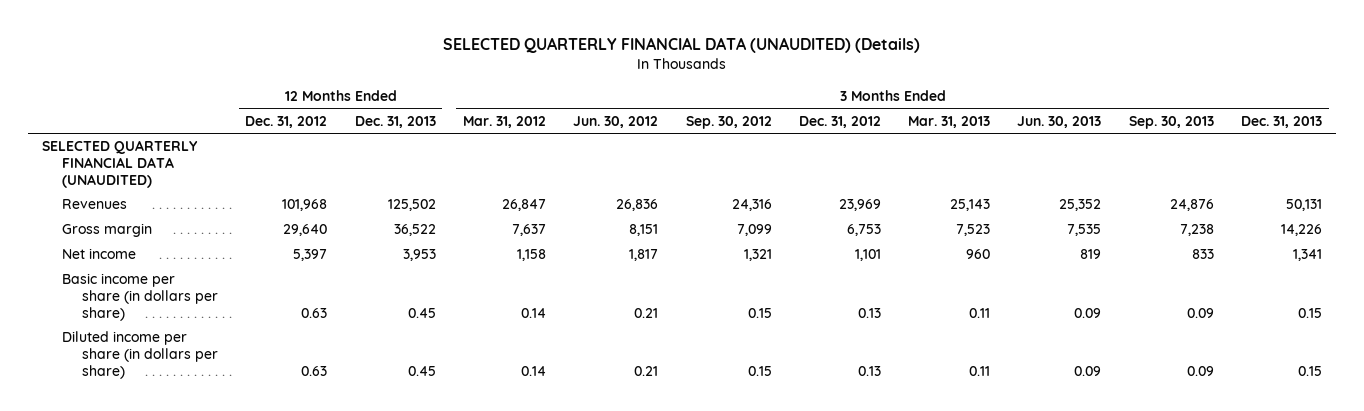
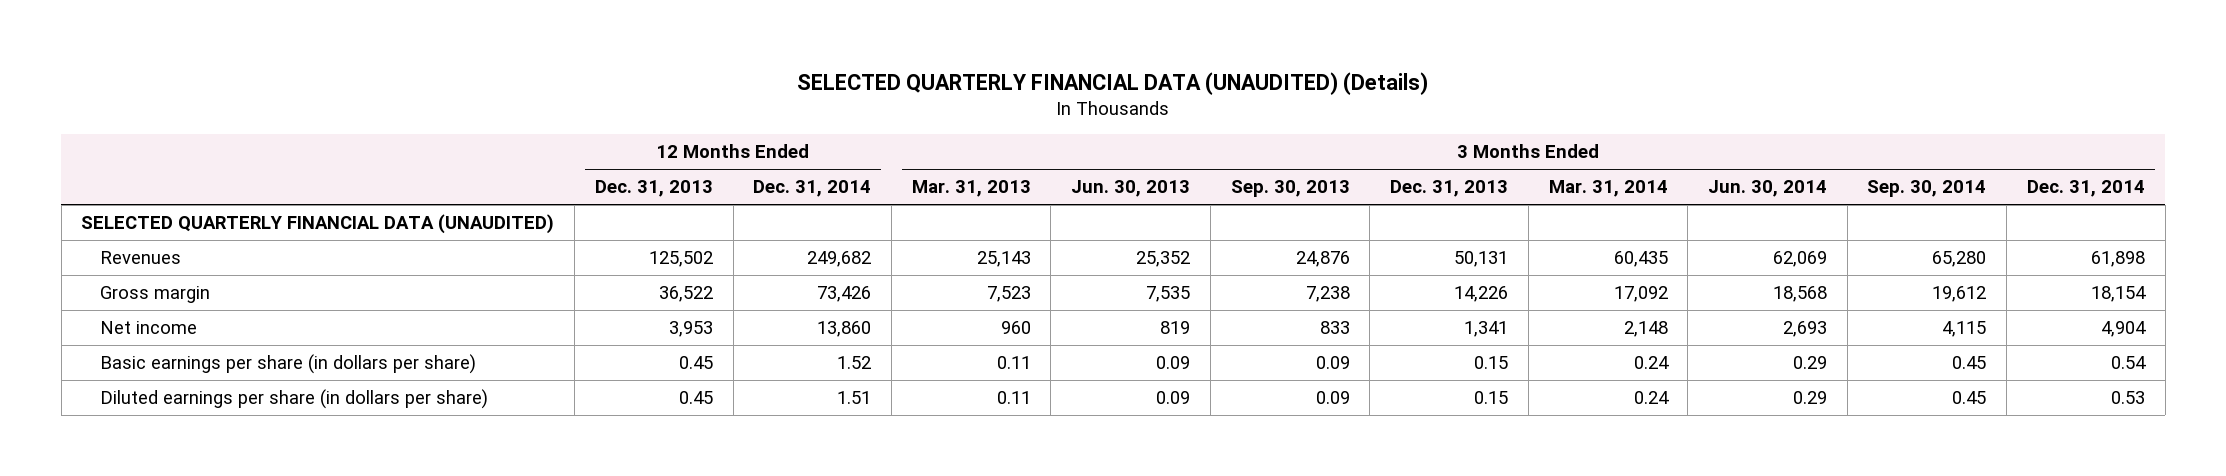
- | 12 Months Ended Dec. 31, 2012 | 12 Months Ended Dec. 31, 2013 | 3 Months Ended Mar. 31, 2012 | 3 Months Ended Jun. 30, 2012 | 3 Months Ended Sep. 30, 2012 | 3 Months Ended Dec. 31, 2012 | 3 Months Ended Mar. 31, 2013 | 3 Months Ended Jun. 30, 2013 | 3 Months Ended Sep. 30, 2013 | 3 Months Ended Dec. 31, 2013
+ | 12 Months Ended Dec. 31, 2013 | 12 Months Ended Dec. 31, 2014 | 3 Months Ended Mar. 31, 2013 | 3 Months Ended Jun. 30, 2013 | 3 Months Ended Sep. 30, 2013 | 3 Months Ended Dec. 31, 2013 | 3 Months Ended Mar. 31, 2014 | 3 Months Ended Jun. 30, 2014 | 3 Months Ended Sep. 30, 2014 | 3 Months Ended Dec. 31, 2014
- Basic income per share (in dollars per share) | 0.63 | 0.45 | 0.14 | 0.21 | 0.15 | 0.13 | 0.11 | 0.09 | 0.09 | 0.15
- Diluted income per share (in dollars per share) | 0.63 | 0.45 | 0.14 | 0.21 | 0.15 | 0.13 | 0.11 | 0.09 | 0.09 | 0.15
+ Basic earnings per share (in dollars per share) | 0.45 | 1.52 | 0.11 | 0.09 | 0.09 | 0.15 | 0.24 | 0.29 | 0.45 | 0.54
+ Diluted earnings per share (in dollars per share) | 0.45 | 1.51 | 0.11 | 0.09 | 0.09 | 0.15 | 0.24 | 0.29 | 0.45 | 0.53

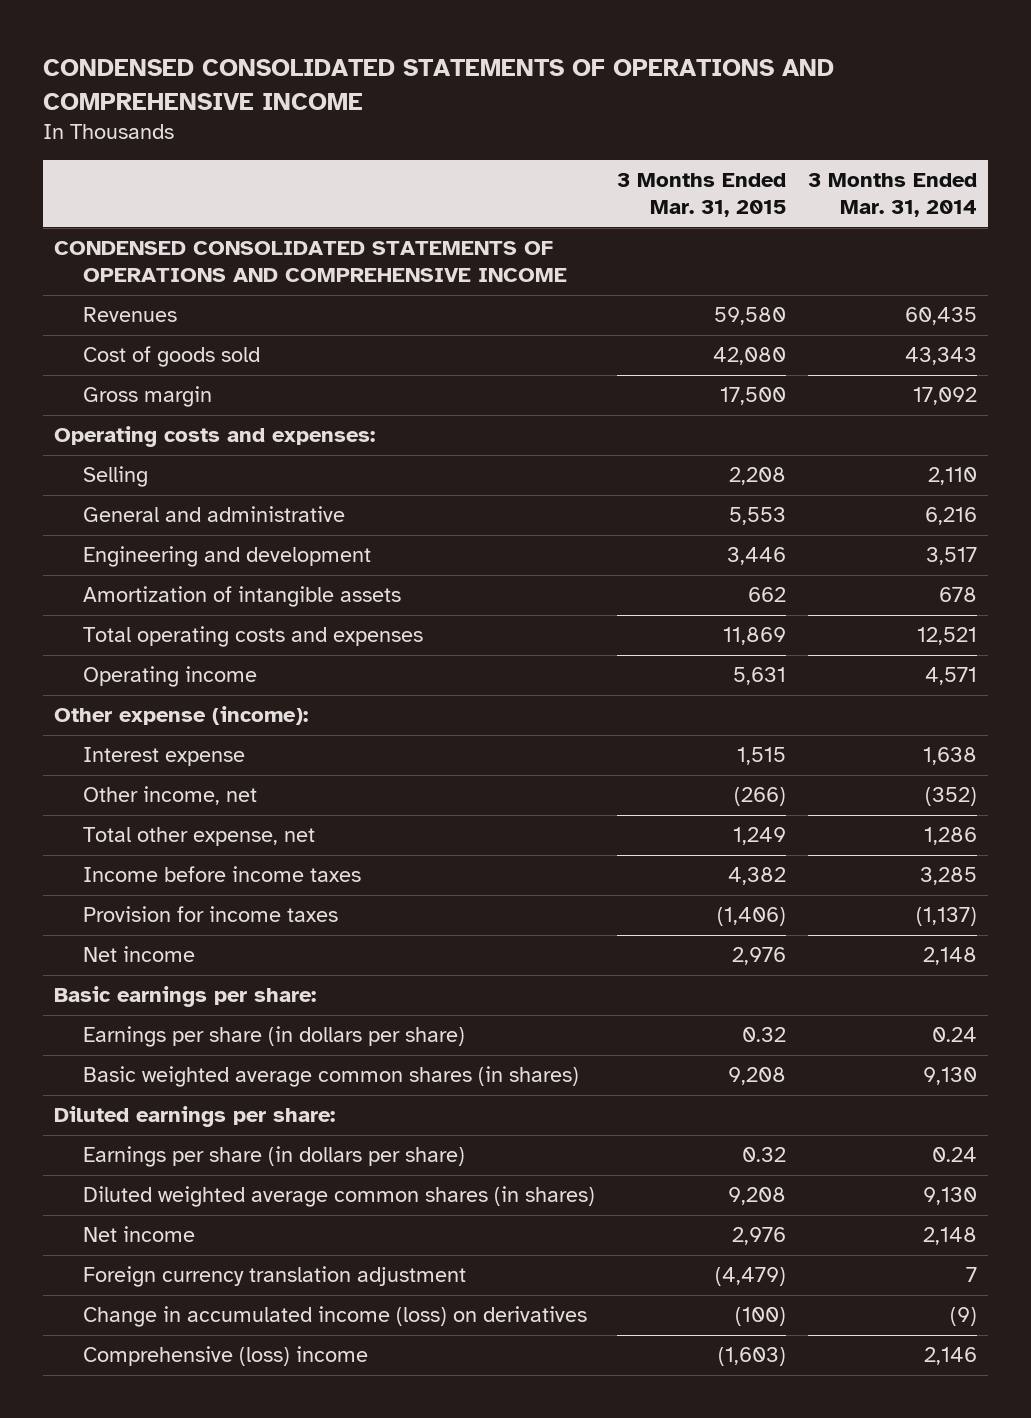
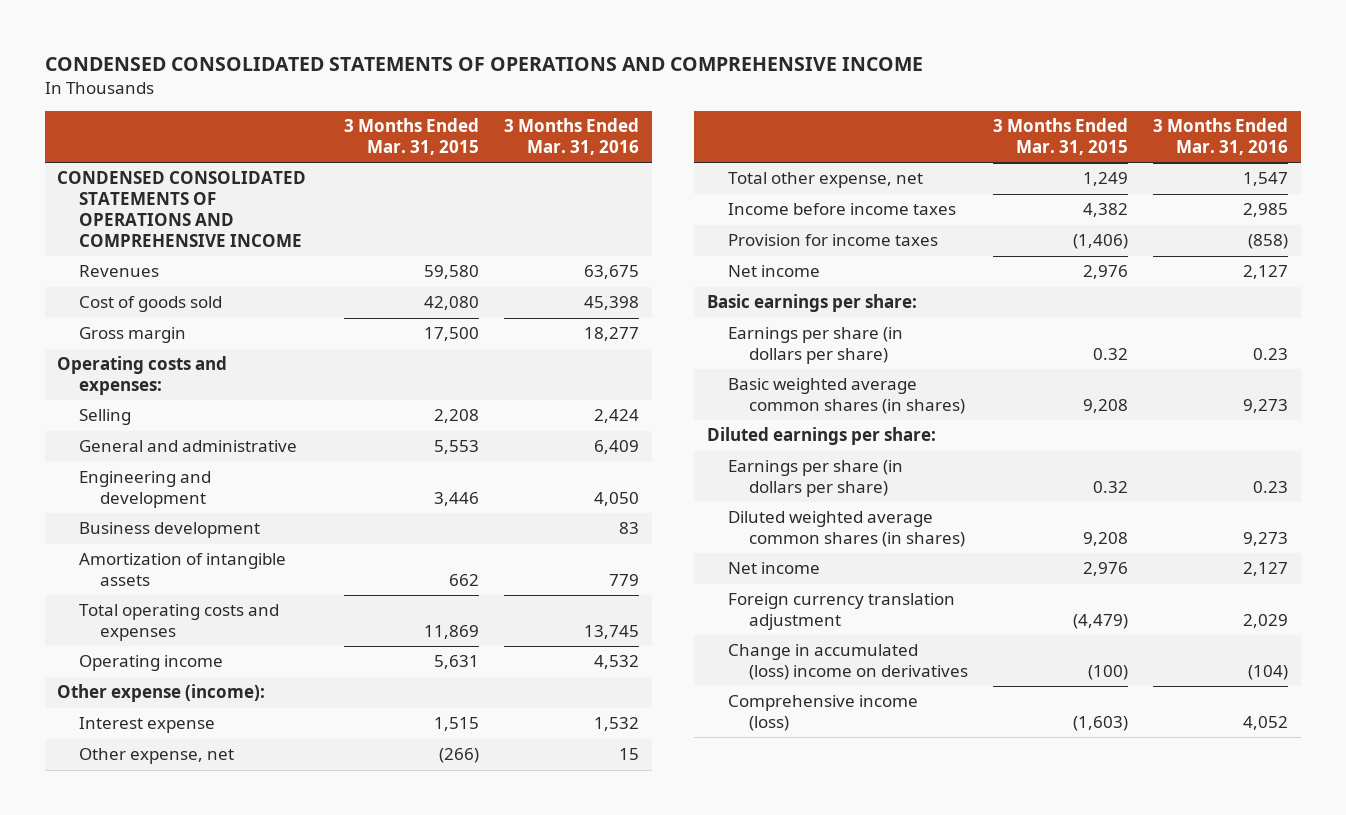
- | 3 Months Ended Mar. 31, 2015 | 3 Months Ended Mar. 31, 2014
+ | 3 Months Ended Mar. 31, 2015 | 3 Months Ended Mar. 31, 2016
+ Business development | | 83
- Other income, net | (266) | (352)
+ Other expense, net | (266) | 15
- Change in accumulated income (loss) on derivatives | (100) | (9)
- Comprehensive (loss) income | (1,603) | 2,146
+ Change in accumulated (loss) income on derivatives | (100) | (104)
+ Comprehensive income (loss) | (1,603) | 4,052

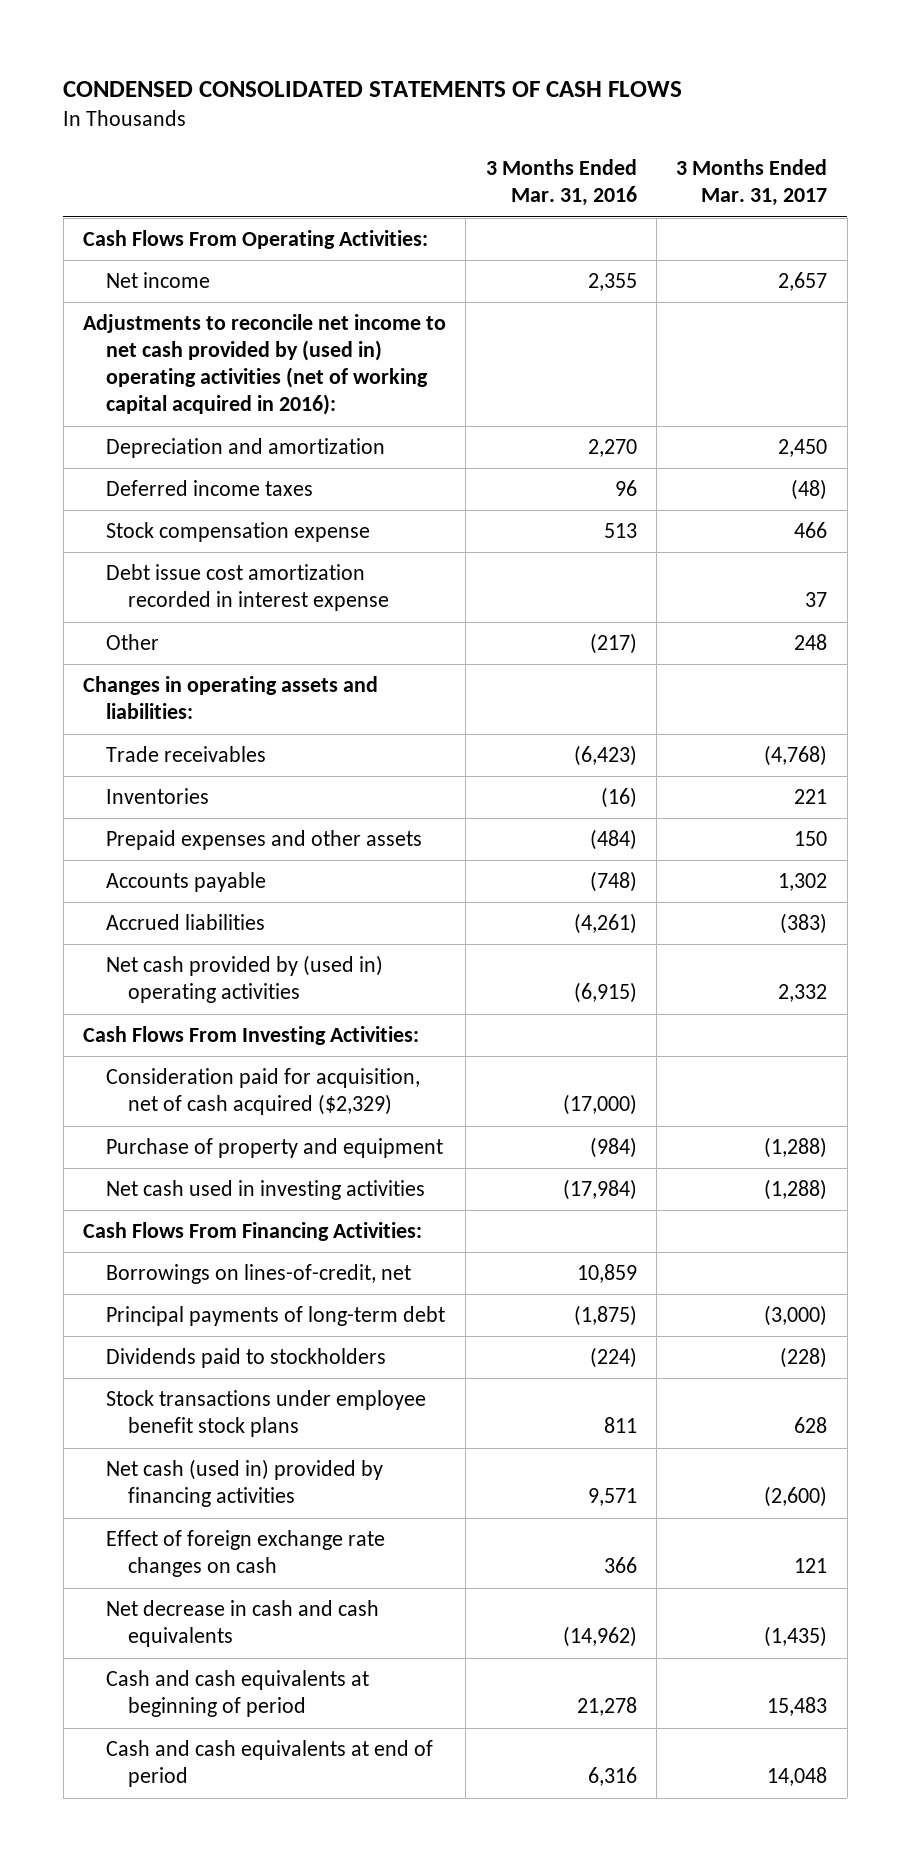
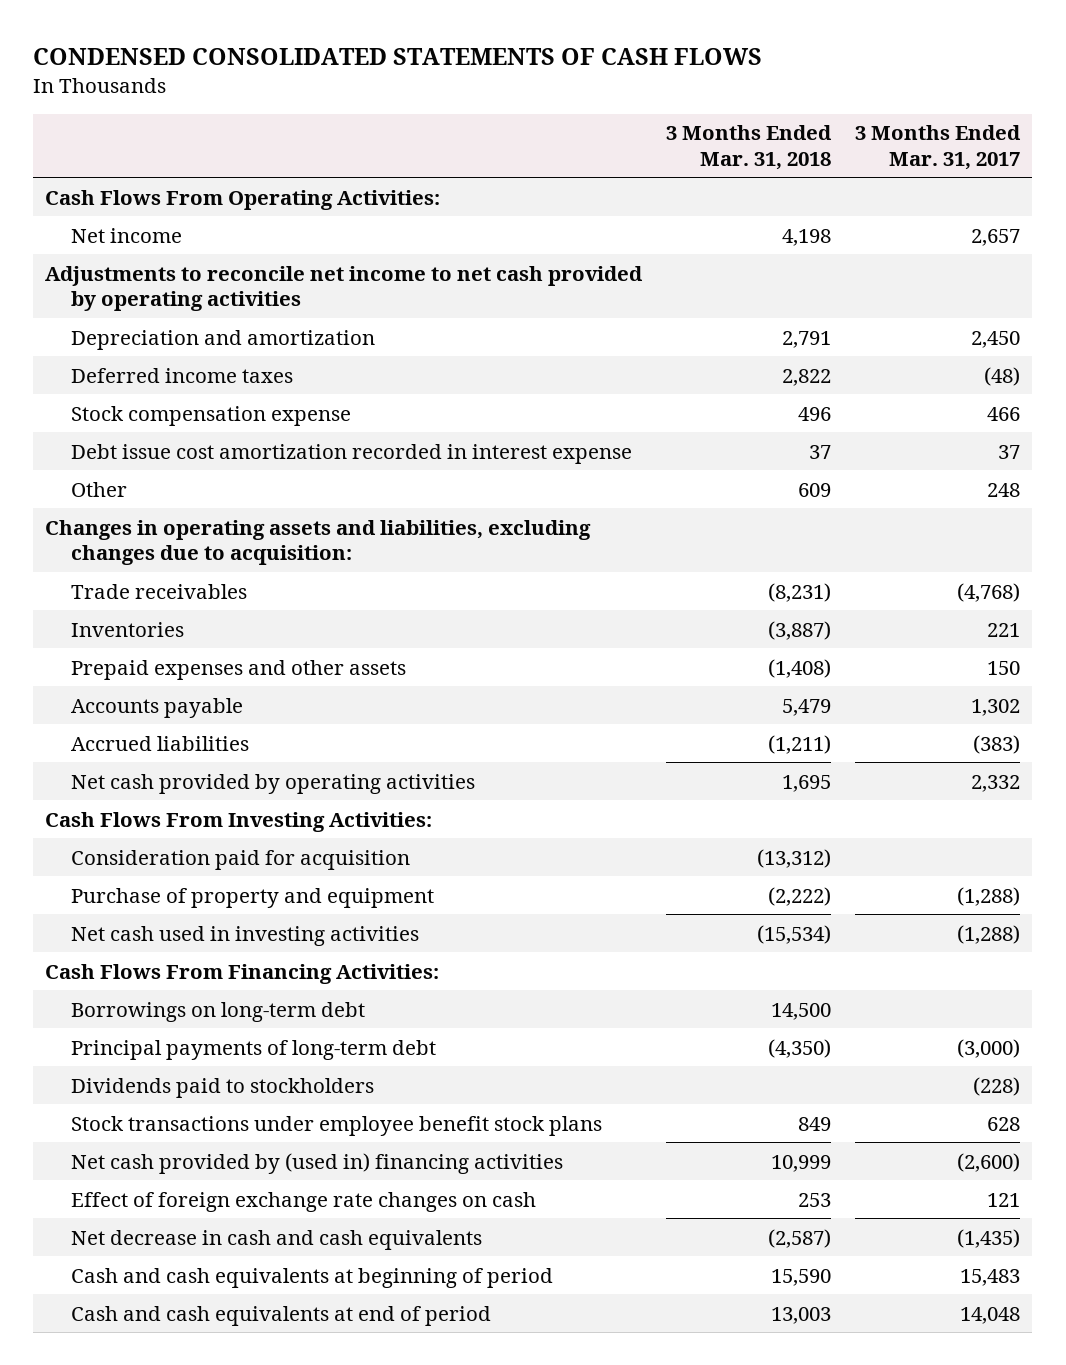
- | 3 Months Ended Mar. 31, 2016 | 3 Months Ended Mar. 31, 2017
+ | 3 Months Ended Mar. 31, 2018 | 3 Months Ended Mar. 31, 2017
- Adjustments to reconcile net income to net cash provided by (used in) operating activities (net of working capital acquired in 2016):
+ Adjustments to reconcile net income to net cash provided by operating activities
- Changes in operating assets and liabilities:
+ Changes in operating assets and liabilities, excluding changes due to acquisition:
- Net cash provided by (used in) operating activities | (6,915) | 2,332
+ Net cash provided by operating activities | 1,695 | 2,332
- Consideration paid for acquisition, net of cash acquired ($2,329) | (17,000) |
+ Consideration paid for acquisition | (13,312) |
- Borrowings on lines-of-credit, net | 10,859 |
+ Borrowings on long-term debt | 14,500 |
- Net cash (used in) provided by financing activities | 9,571 | (2,600)
+ Net cash provided by (used in) financing activities | 10,999 | (2,600)

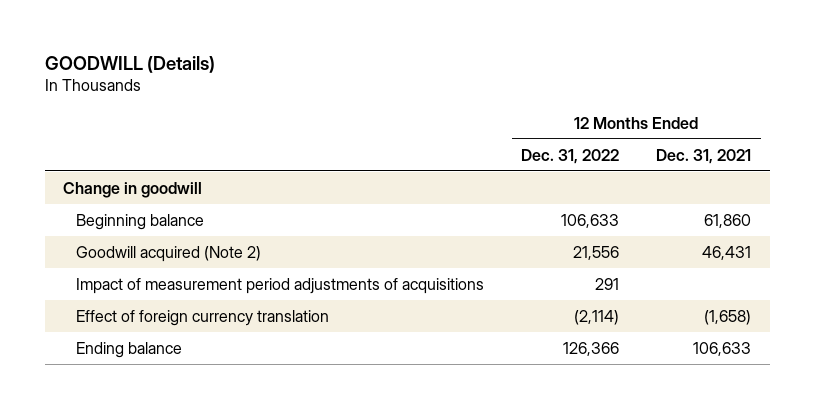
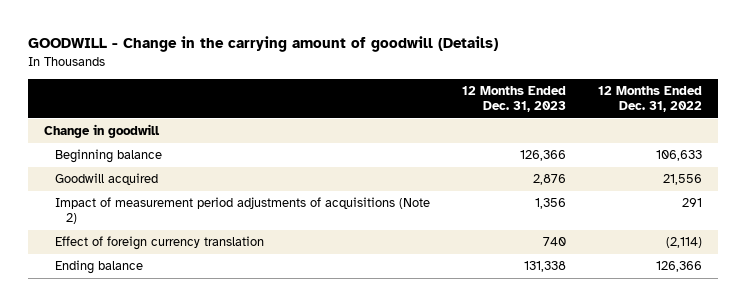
- GOODWILL (Details)
+ GOODWILL - Change in the carrying amount of goodwill (Details)
- | 12 Months Ended Dec. 31, 2022 | 12 Months Ended Dec. 31, 2021
+ | 12 Months Ended Dec. 31, 2023 | 12 Months Ended Dec. 31, 2022
- Goodwill acquired (Note 2) | 21,556 | 46,431
- Impact of measurement period adjustments of acquisitions | 291 |
+ Goodwill acquired | 2,876 | 21,556
+ Impact of measurement period adjustments of acquisitions (Note 2) | 1,356 | 291

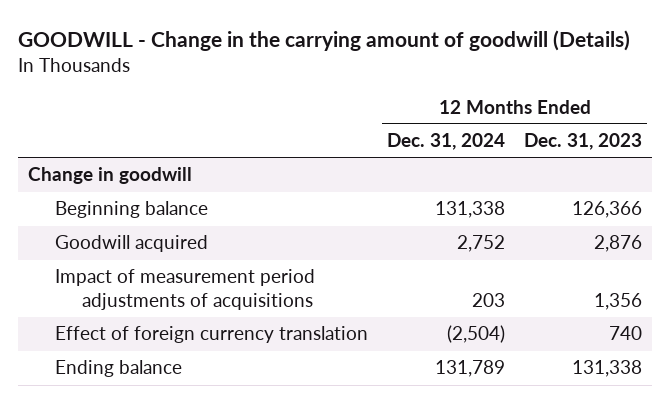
- | 12 Months Ended Dec. 31, 2023 | 12 Months Ended Dec. 31, 2022
+ | 12 Months Ended Dec. 31, 2024 | 12 Months Ended Dec. 31, 2023
- Impact of measurement period adjustments of acquisitions (Note 2) | 1,356 | 291
+ Impact of measurement period adjustments of acquisitions | 203 | 1,356

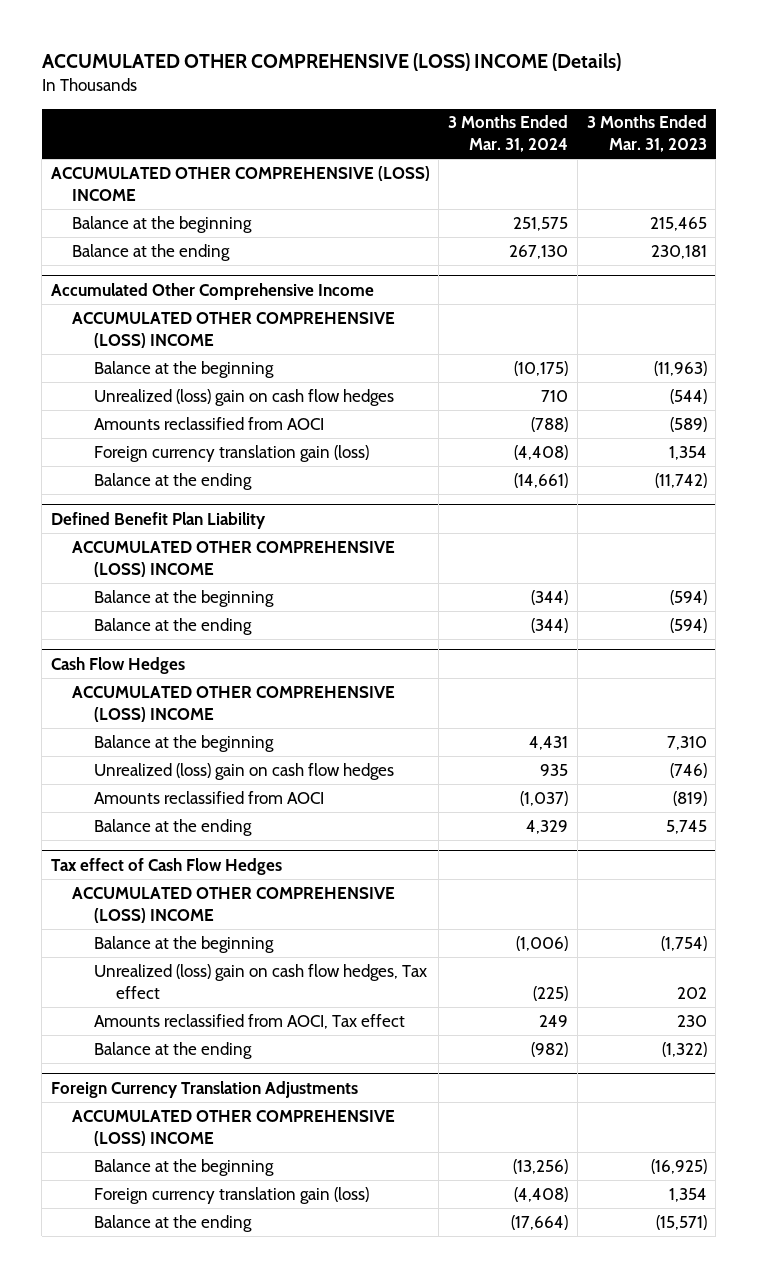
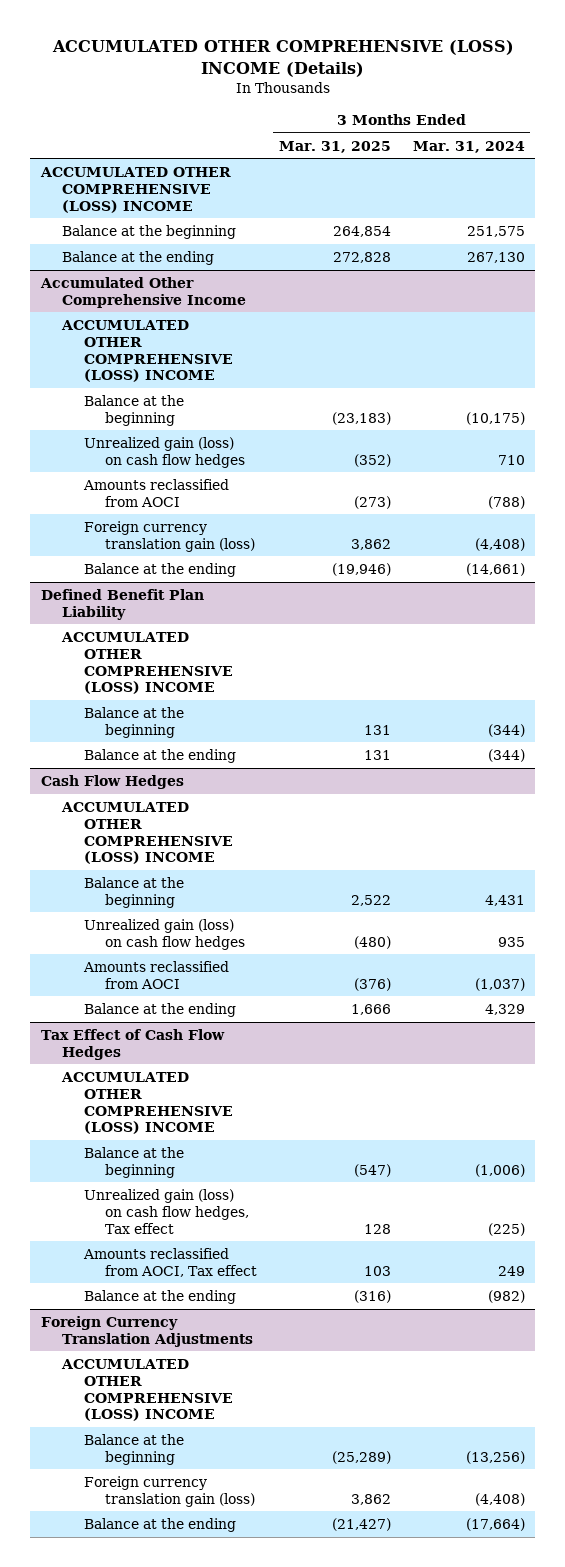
- | 3 Months Ended Mar. 31, 2024 | 3 Months Ended Mar. 31, 2023
+ | 3 Months Ended Mar. 31, 2025 | 3 Months Ended Mar. 31, 2024
@ Accumulated Other Comprehensive Income
- Unrealized (loss) gain on cash flow hedges | 710 | (544)
+ Unrealized gain (loss) on cash flow hedges | (352) | 710
@ Cash Flow Hedges
- Unrealized (loss) gain on cash flow hedges | 935 | (746)
+ Unrealized gain (loss) on cash flow hedges | (480) | 935
- Tax effect of Cash Flow Hedges
+ Tax Effect of Cash Flow Hedges
- Unrealized (loss) gain on cash flow hedges, Tax effect | (225) | 202
+ Unrealized gain (loss) on cash flow hedges, Tax effect | 128 | (225)

